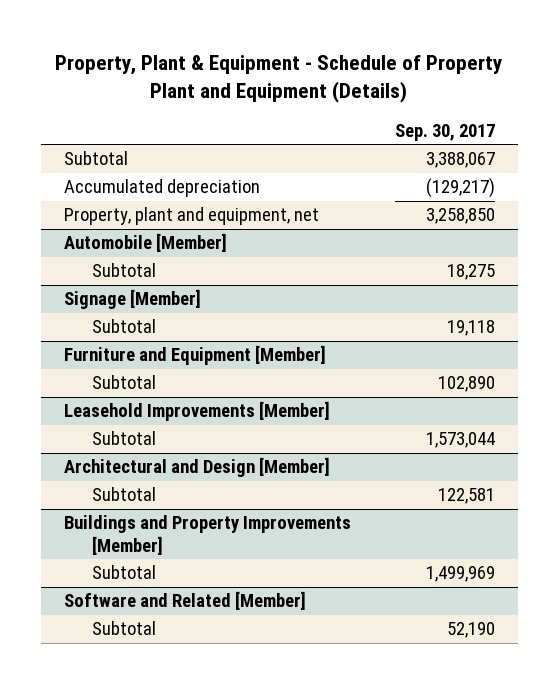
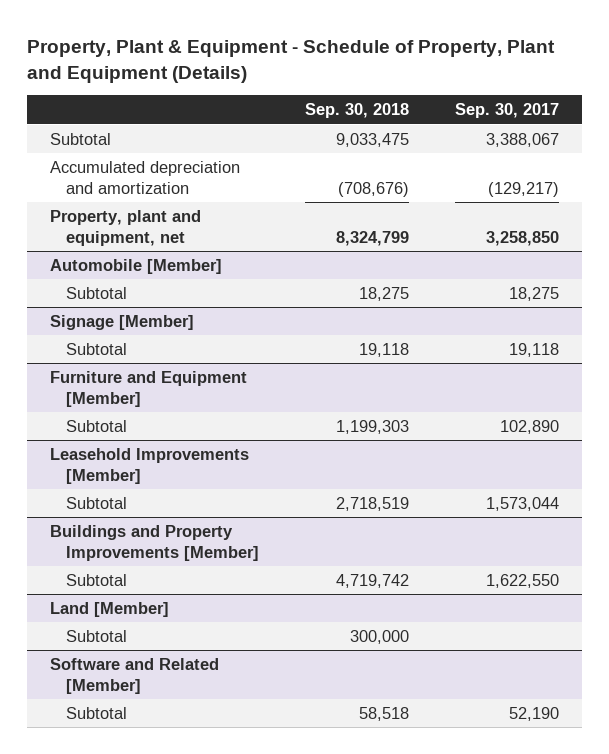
- Property, Plant & Equipment - Schedule of Property Plant and Equipment (Details)
+ Property, Plant & Equipment - Schedule of Property, Plant and Equipment (Details)
- | Sep. 30, 2017
+ | Sep. 30, 2018 | Sep. 30, 2017
- Accumulated depreciation | (129,217)
+ Accumulated depreciation and amortization | (708,676) | (129,217)
- Architectural and Design [Member]
- Subtotal | 122,581
@ Buildings and Property Improvements [Member]
- Subtotal | 1,499,969
+ Subtotal | 4,719,742 | 1,622,550
+ Land [Member]
+ Subtotal | 300,000 |

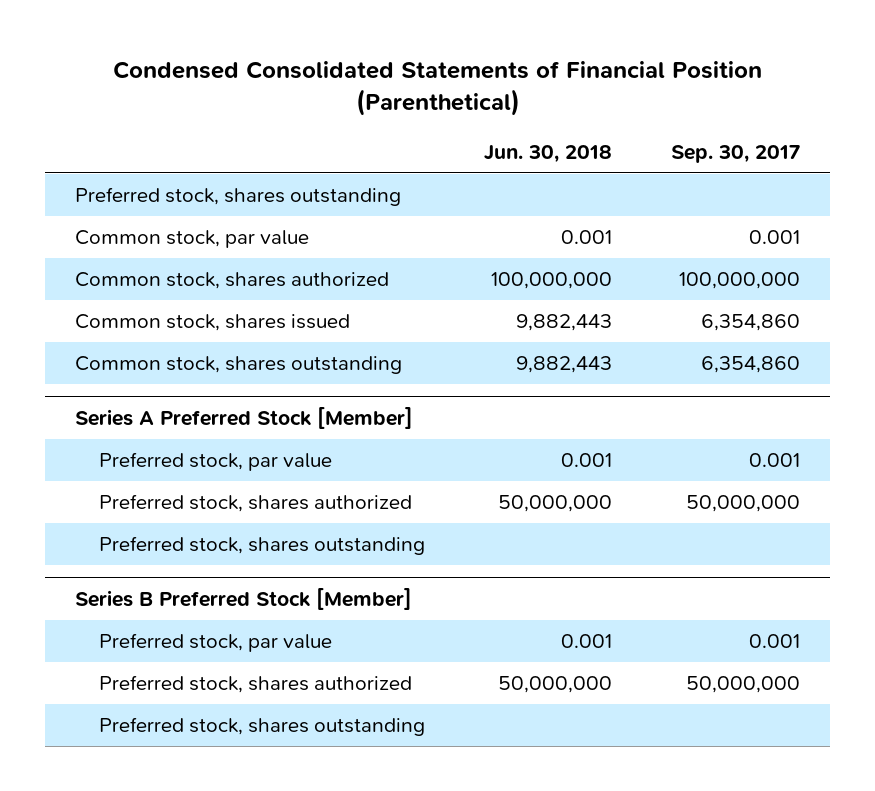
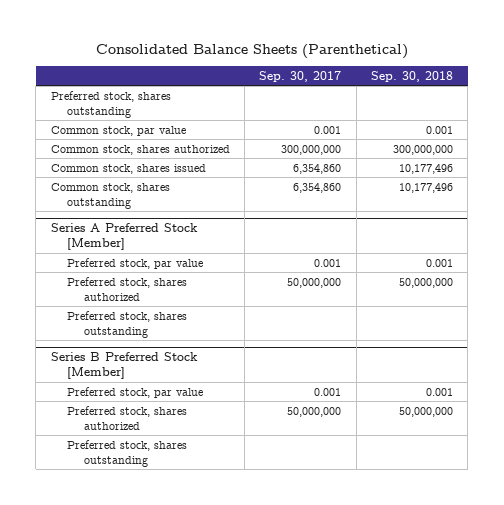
- Condensed Consolidated Statements of Financial Position (Parenthetical)
+ Consolidated Balance Sheets (Parenthetical)
- | Jun. 30, 2018 | Sep. 30, 2017
+ | Sep. 30, 2017 | Sep. 30, 2018
- Common stock, shares authorized | 100,000,000 | 100,000,000
+ Common stock, shares authorized | 300,000,000 | 300,000,000

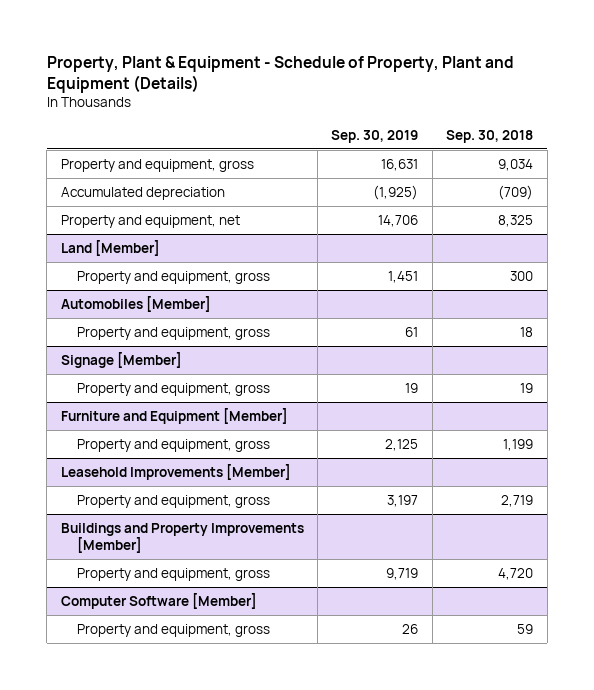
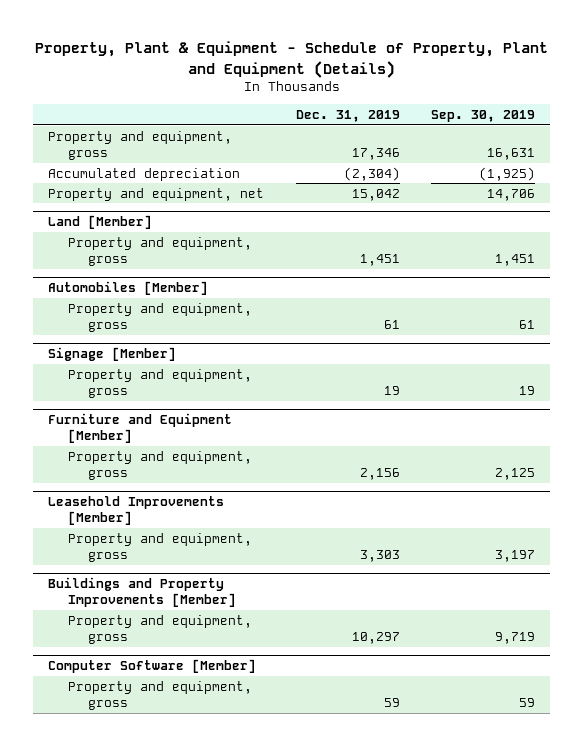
- | Sep. 30, 2019 | Sep. 30, 2018
+ | Dec. 31, 2019 | Sep. 30, 2019
@ Computer Software [Member]
- Property and equipment, gross | 26 | 59
+ Property and equipment, gross | 59 | 59

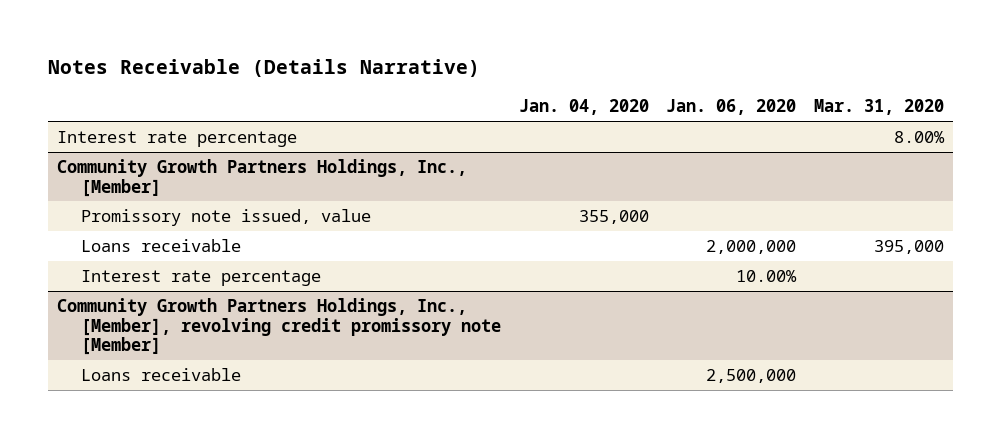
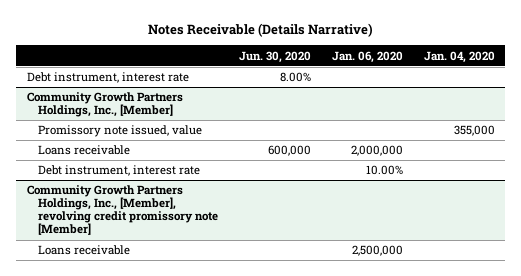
- | Jan. 04, 2020 | Jan. 06, 2020 | Mar. 31, 2020
+ | Jun. 30, 2020 | Jan. 06, 2020 | Jan. 04, 2020
- Interest rate percentage | | | 8.00%
+ Debt instrument, interest rate | 8.00% | |
@ Community Growth Partners Holdings, Inc., [Member]
- Interest rate percentage | | 10.00% |
+ Debt instrument, interest rate | | 10.00% |

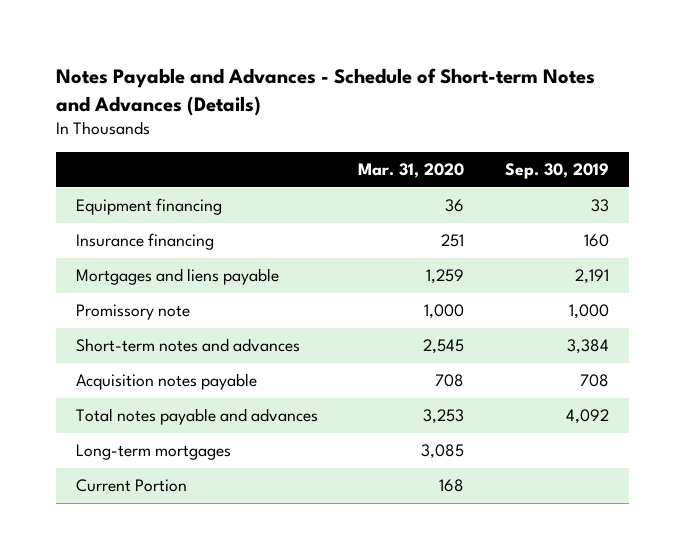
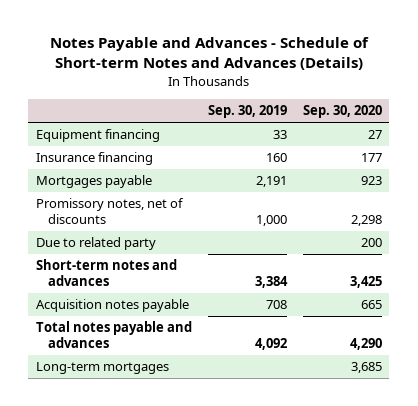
- | Mar. 31, 2020 | Sep. 30, 2019
+ | Sep. 30, 2019 | Sep. 30, 2020
- Mortgages and liens payable | 1,259 | 2,191
- Promissory note | 1,000 | 1,000
+ Mortgages payable | 2,191 | 923
+ Promissory notes, net of discounts | 1,000 | 2,298
+ Due to related party | | 200
- Current Portion | 168 |

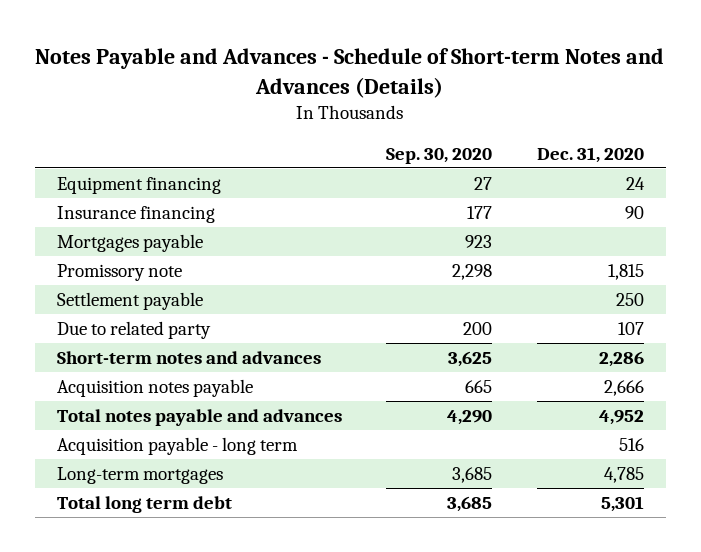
- | Sep. 30, 2019 | Sep. 30, 2020
+ | Sep. 30, 2020 | Dec. 31, 2020
- Promissory notes, net of discounts | 1,000 | 2,298
+ Promissory note | 2,298 | 1,815
+ Settlement payable | | 250
- Short-term notes and advances | 3,384 | 3,425
+ Short-term notes and advances | 3,625 | 2,286
+ Acquisition payable - long term | | 516
+ Total long term debt | 3,685 | 5,301

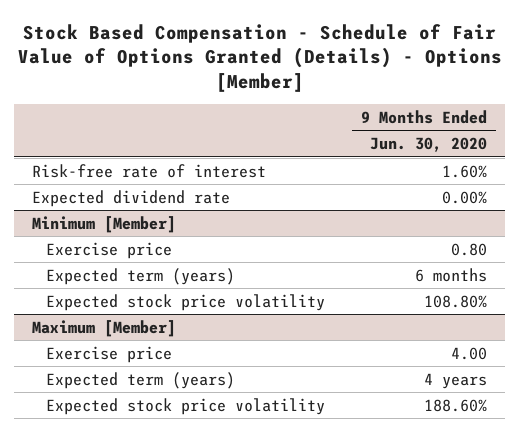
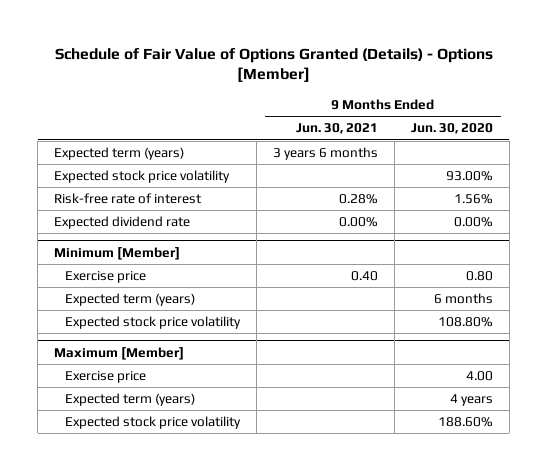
- Stock Based Compensation - Schedule of Fair Value of Options Granted (Details) - Options [Member]
+ Schedule of Fair Value of Options Granted (Details) - Options [Member]
- | 9 Months Ended Jun. 30, 2020
+ | 9 Months Ended Jun. 30, 2021 | 9 Months Ended Jun. 30, 2020
- Risk-free rate of interest | 1.60%
+ Expected term (years) | 3 years 6 months |
+ Expected stock price volatility | | 93.00%
+ Risk-free rate of interest | 0.28% | 1.56%

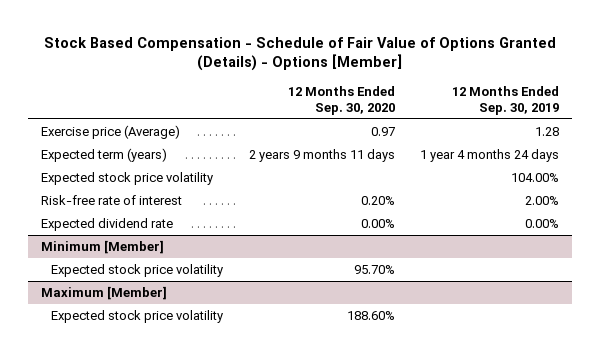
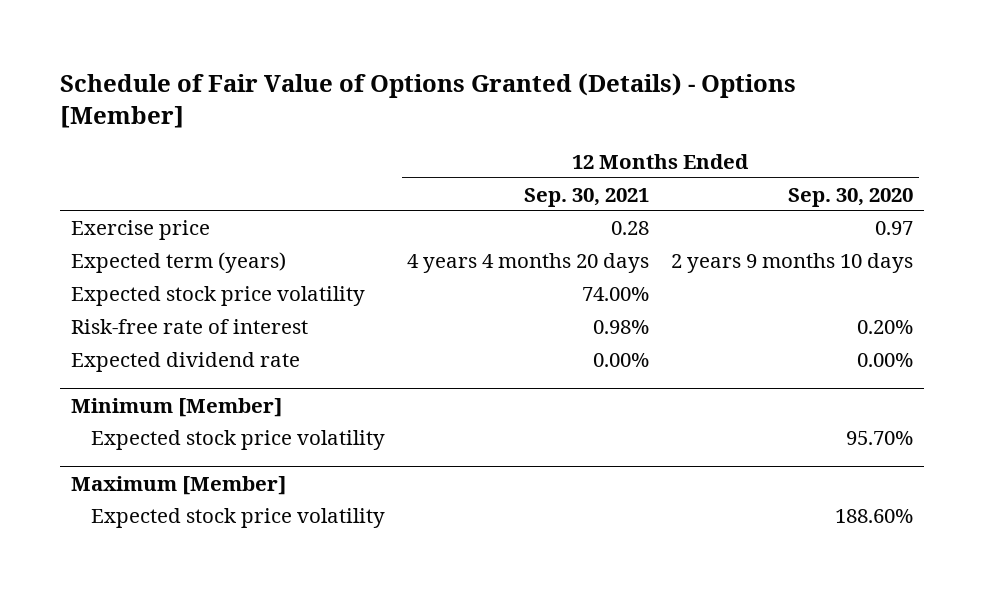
- Stock Based Compensation - Schedule of Fair Value of Options Granted (Details) - Options [Member]
+ Schedule of Fair Value of Options Granted (Details) - Options [Member]
- | 12 Months Ended Sep. 30, 2020 | 12 Months Ended Sep. 30, 2019
+ | 12 Months Ended Sep. 30, 2021 | 12 Months Ended Sep. 30, 2020
- Exercise price (Average) | 0.97 | 1.28
- Expected term (years) | 2 years 9 months 11 days | 1 year 4 months 24 days
+ Exercise price | 0.28 | 0.97
+ Expected term (years) | 4 years 4 months 20 days | 2 years 9 months 10 days

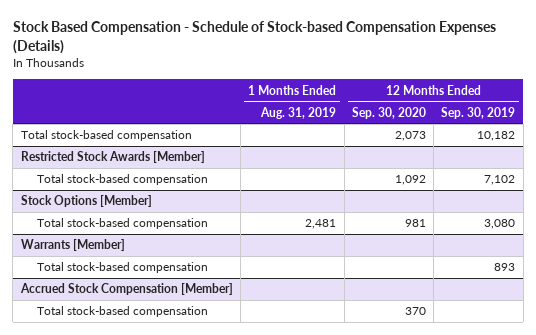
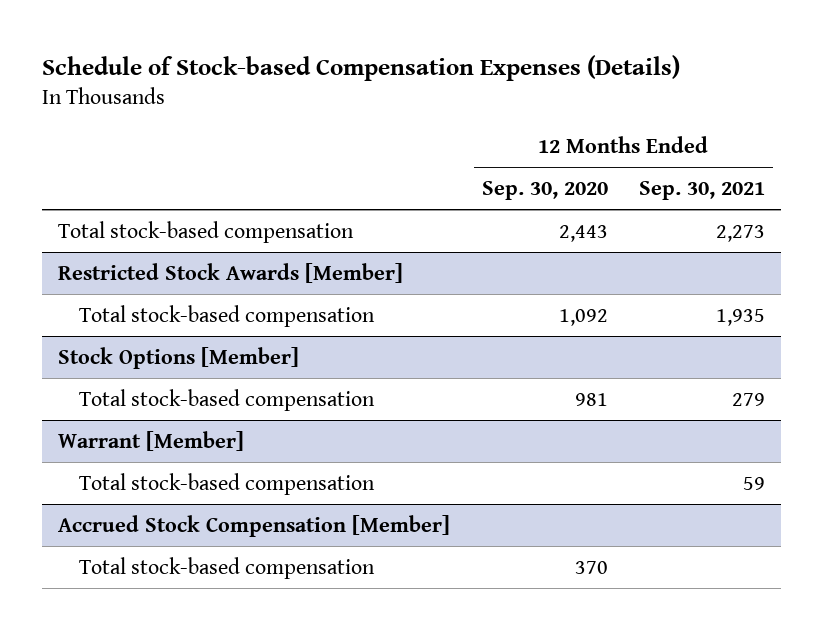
- Stock Based Compensation - Schedule of Stock-based Compensation Expenses (Details)
+ Schedule of Stock-based Compensation Expenses (Details)
- | 1 Months Ended Aug. 31, 2019 | 12 Months Ended Sep. 30, 2020 | 12 Months Ended Sep. 30, 2019
+ | 12 Months Ended Sep. 30, 2020 | 12 Months Ended Sep. 30, 2021
- Total stock-based compensation | | 2,073 | 10,182
+ Total stock-based compensation | 2,443 | 2,273
- Warrants [Member]
+ Warrant [Member]

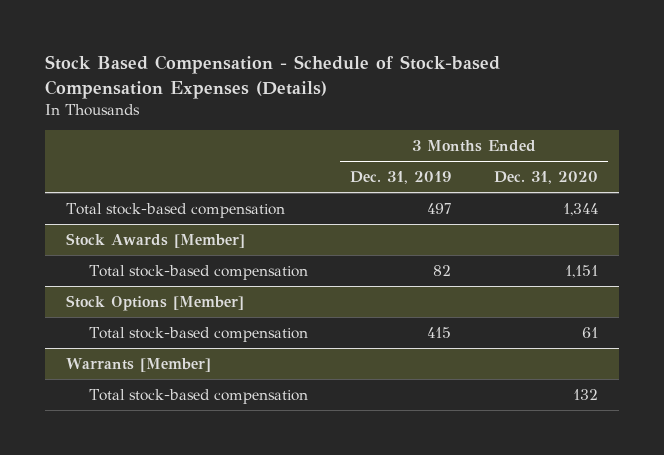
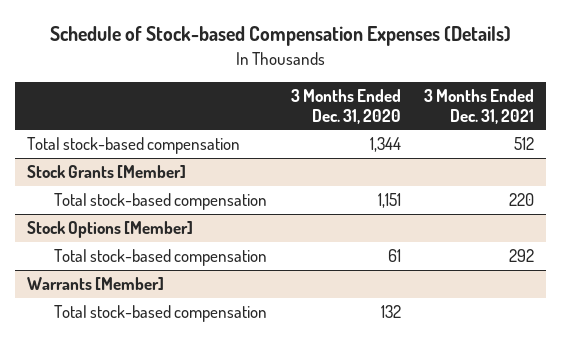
- Stock Based Compensation - Schedule of Stock-based Compensation Expenses (Details)
+ Schedule of Stock-based Compensation Expenses (Details)
- | 3 Months Ended Dec. 31, 2019 | 3 Months Ended Dec. 31, 2020
+ | 3 Months Ended Dec. 31, 2020 | 3 Months Ended Dec. 31, 2021
- Stock Awards [Member]
+ Stock Grants [Member]

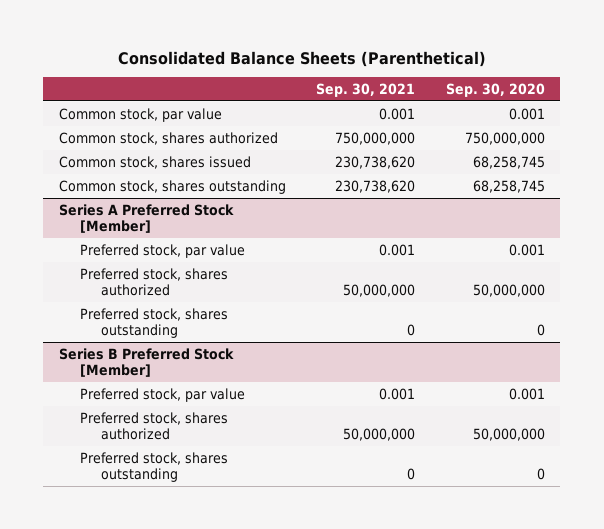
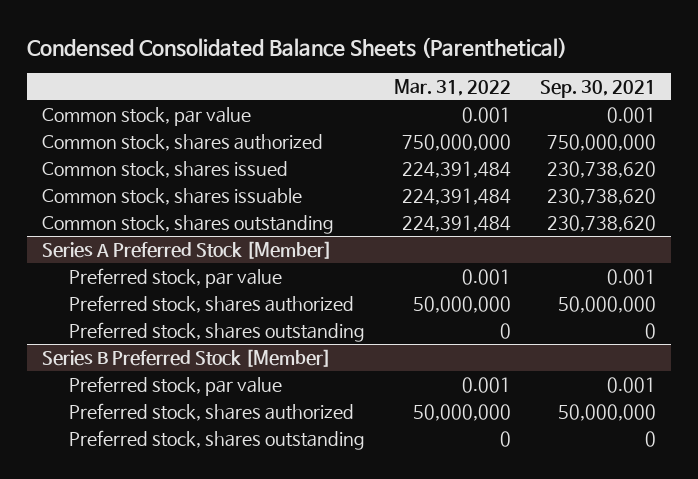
- Consolidated Balance Sheets (Parenthetical)
+ Condensed Consolidated Balance Sheets (Parenthetical)
- | Sep. 30, 2021 | Sep. 30, 2020
+ | Mar. 31, 2022 | Sep. 30, 2021
+ Common stock, shares issuable | 224,391,484 | 230,738,620

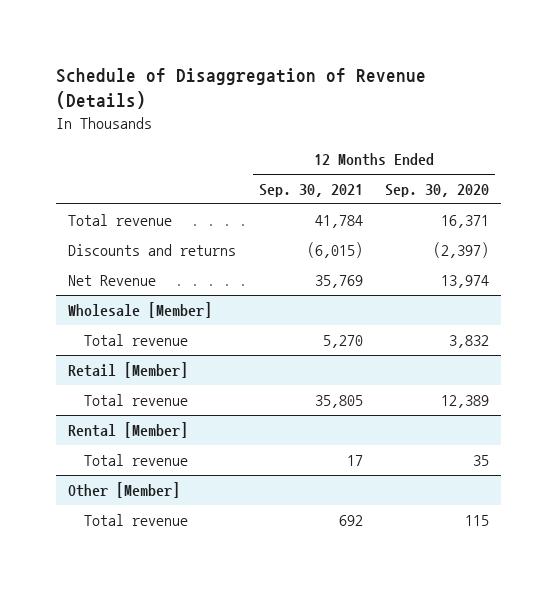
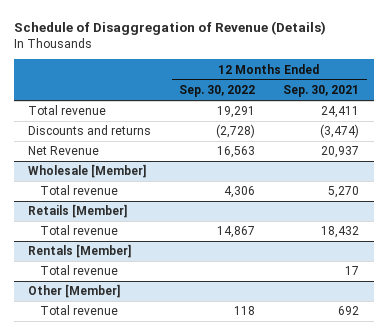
- | 12 Months Ended Sep. 30, 2021 | 12 Months Ended Sep. 30, 2020
+ | 12 Months Ended Sep. 30, 2022 | 12 Months Ended Sep. 30, 2021
- Total revenue | 41,784 | 16,371
- Discounts and returns | (6,015) | (2,397)
- Net Revenue | 35,769 | 13,974
+ Total revenue | 19,291 | 24,411
+ Discounts and returns | (2,728) | (3,474)
+ Net Revenue | 16,563 | 20,937
- Retail [Member]
- Total revenue | 35,805 | 12,389
- Rental [Member]
+ Retails [Member]
+ Total revenue | 14,867 | 18,432
+ Rentals [Member]

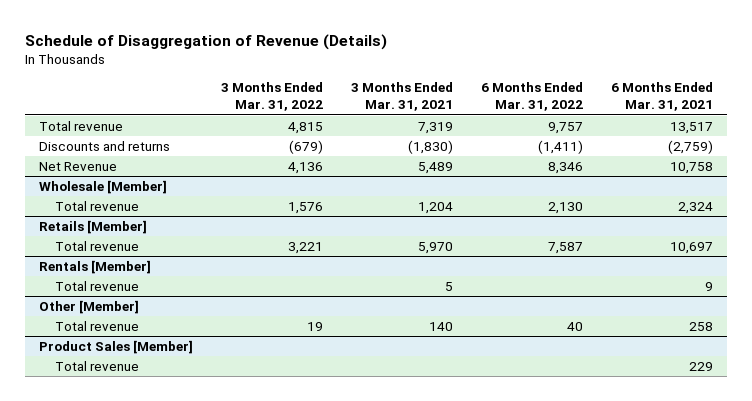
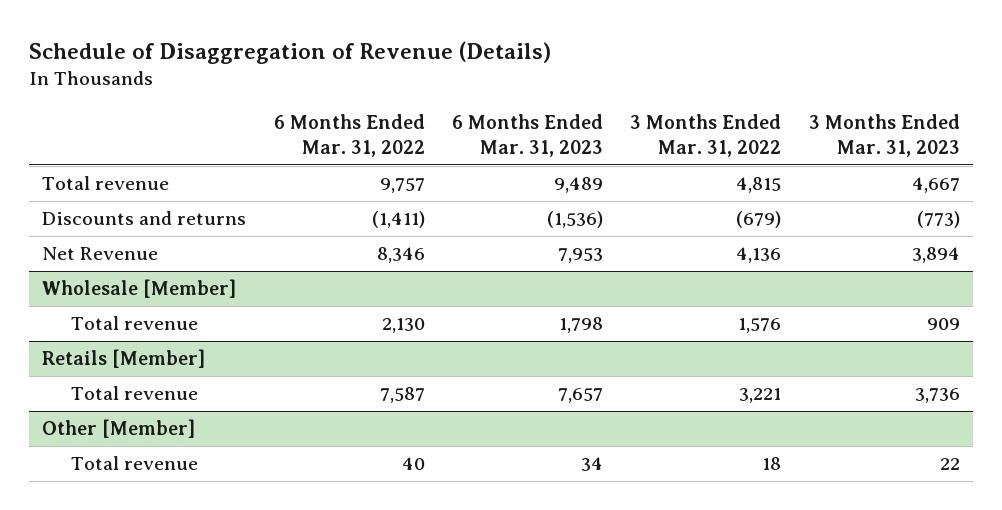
- | 3 Months Ended Mar. 31, 2022 | 3 Months Ended Mar. 31, 2021 | 6 Months Ended Mar. 31, 2022 | 6 Months Ended Mar. 31, 2021
+ | 6 Months Ended Mar. 31, 2022 | 6 Months Ended Mar. 31, 2023 | 3 Months Ended Mar. 31, 2022 | 3 Months Ended Mar. 31, 2023
- Rentals [Member]
- Total revenue | | 5 | | 9
@ Other [Member]
- Total revenue | 19 | 140 | 40 | 258
- Product Sales [Member]
- Total revenue | | | | 229
@ Other [Member]
+ Total revenue | 40 | 34 | 18 | 22

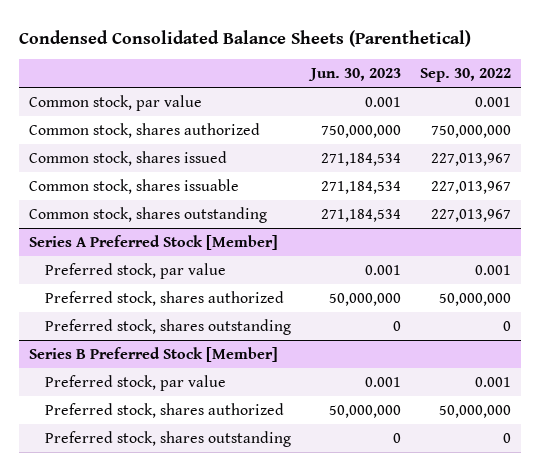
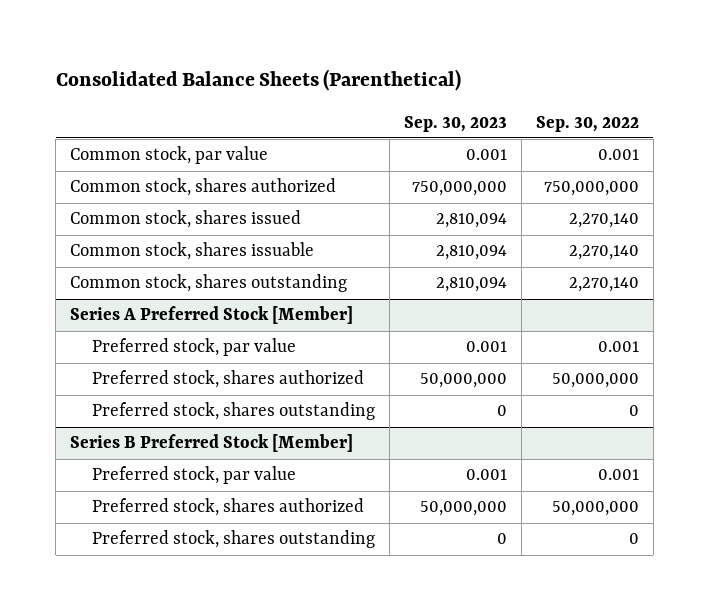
- Condensed Consolidated Balance Sheets (Parenthetical)
+ Consolidated Balance Sheets (Parenthetical)
- | Jun. 30, 2023 | Sep. 30, 2022
+ | Sep. 30, 2023 | Sep. 30, 2022
- Common stock, shares issued | 271,184,534 | 227,013,967
- Common stock, shares issuable | 271,184,534 | 227,013,967
- Common stock, shares outstanding | 271,184,534 | 227,013,967
+ Common stock, shares issued | 2,810,094 | 2,270,140
+ Common stock, shares issuable | 2,810,094 | 2,270,140
+ Common stock, shares outstanding | 2,810,094 | 2,270,140

